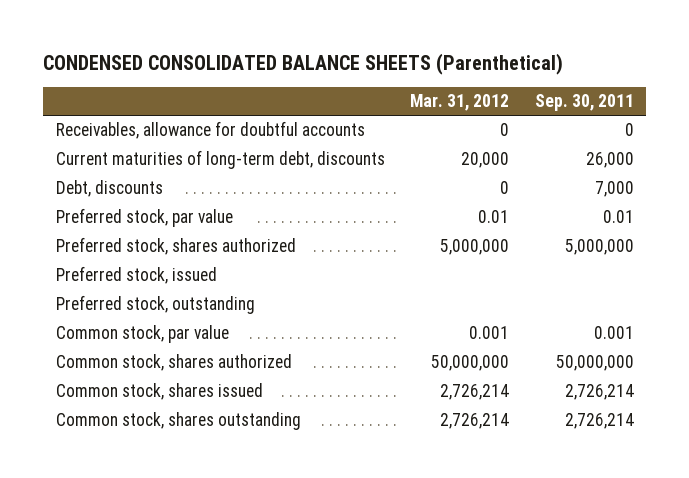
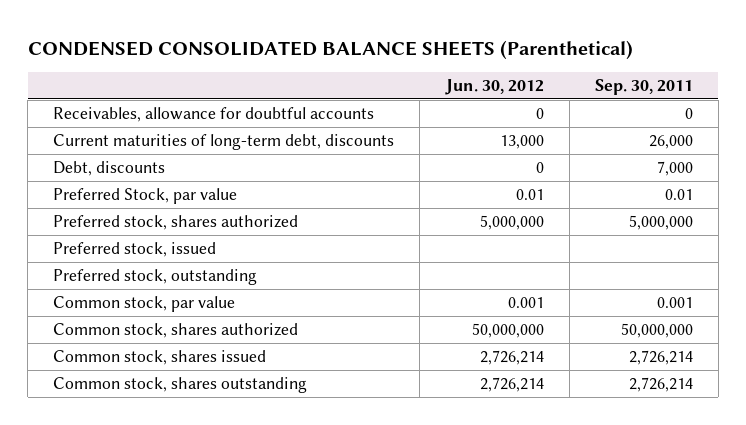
- | Mar. 31, 2012 | Sep. 30, 2011
+ | Jun. 30, 2012 | Sep. 30, 2011
- Preferred stock, par value | 0.01 | 0.01
+ Preferred Stock, par value | 0.01 | 0.01

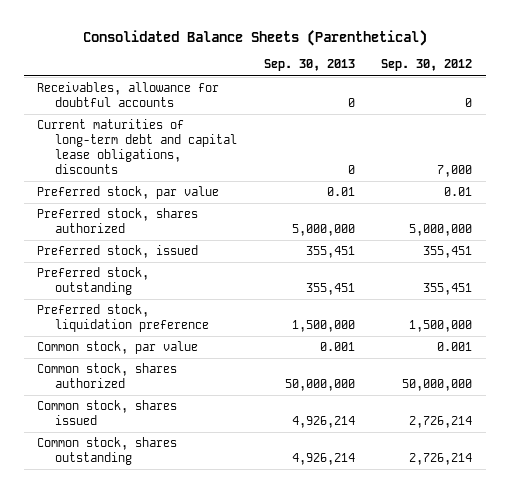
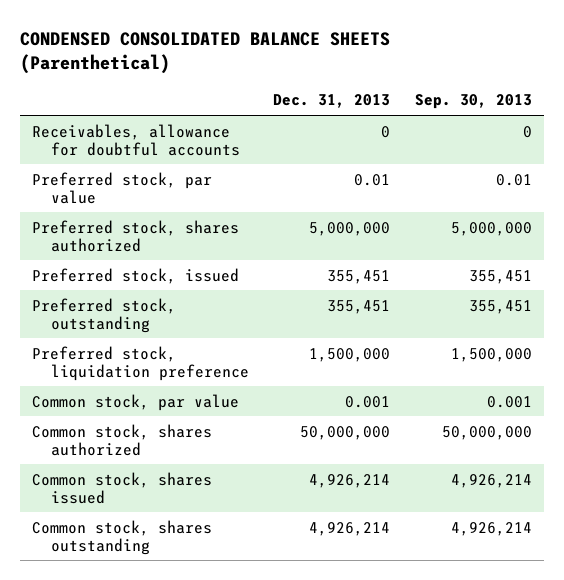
- Consolidated Balance Sheets (Parenthetical)
+ CONDENSED CONSOLIDATED BALANCE SHEETS (Parenthetical)
- | Sep. 30, 2013 | Sep. 30, 2012
+ | Dec. 31, 2013 | Sep. 30, 2013
- Current maturities of long-term debt and capital lease obligations, discounts | 0 | 7,000

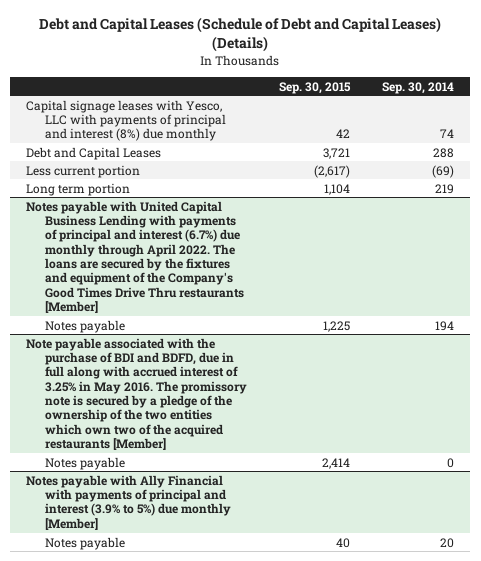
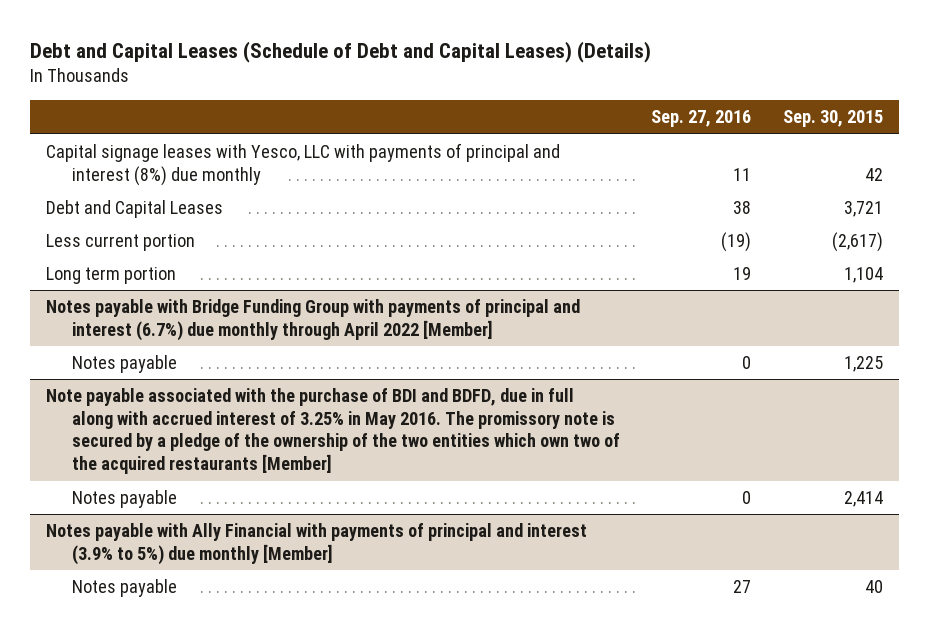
- | Sep. 30, 2015 | Sep. 30, 2014
+ | Sep. 27, 2016 | Sep. 30, 2015
- Notes payable with United Capital Business Lending with payments of principal and interest (6.7%) due monthly through April 2022. The loans are secured by the fixtures and equipment of the Company's Good Times Drive Thru restaurants [Member]
+ Notes payable with Bridge Funding Group with payments of principal and interest (6.7%) due monthly through April 2022 [Member]

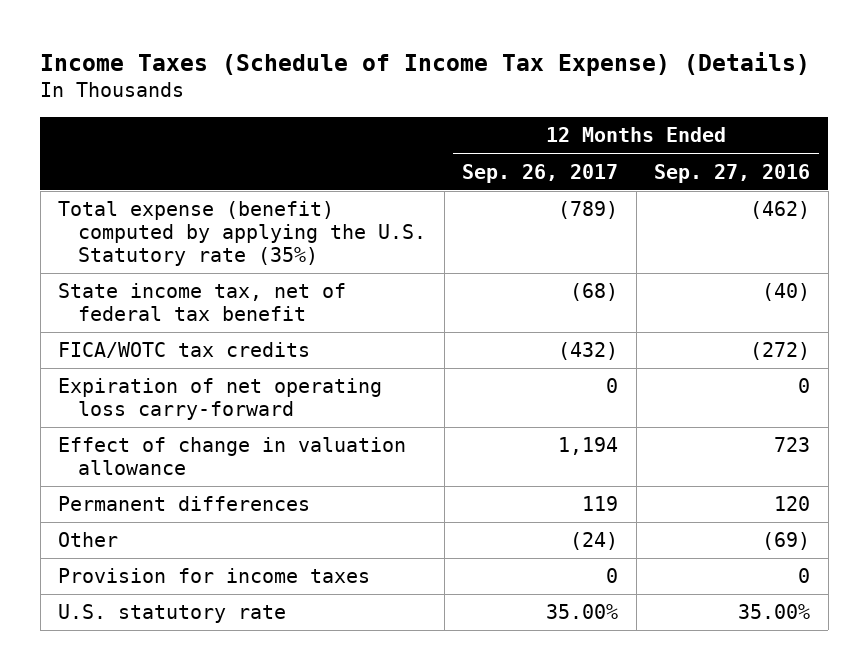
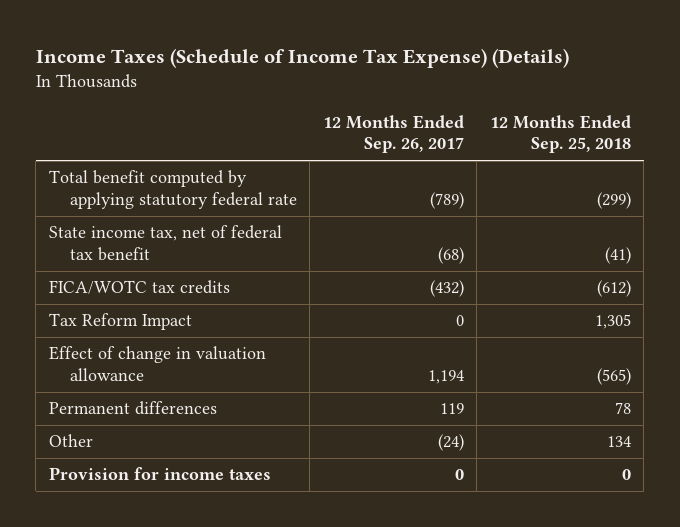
- | 12 Months Ended Sep. 26, 2017 | 12 Months Ended Sep. 27, 2016
+ | 12 Months Ended Sep. 26, 2017 | 12 Months Ended Sep. 25, 2018
- Total expense (benefit) computed by applying the U.S. Statutory rate (35%) | (789) | (462)
+ Total benefit computed by applying statutory federal rate | (789) | (299)
- Expiration of net operating loss carry-forward | 0 | 0
+ Tax Reform Impact | 0 | 1,305
- U.S. statutory rate | 35.00% | 35.00%

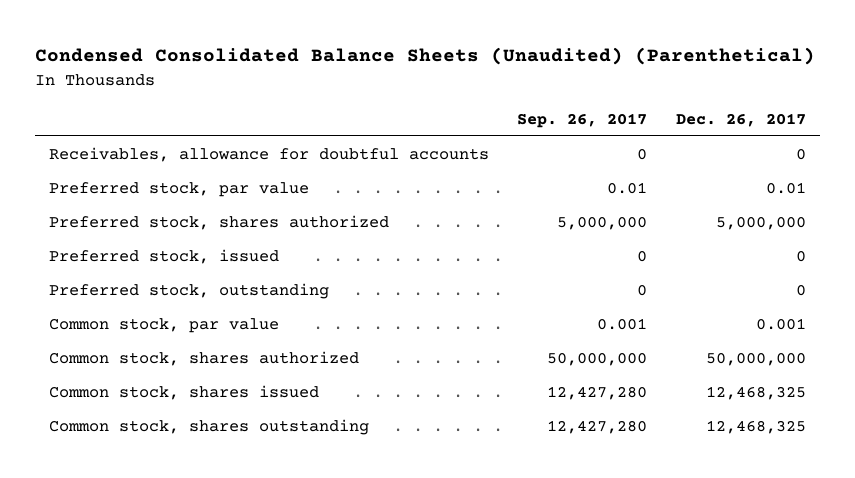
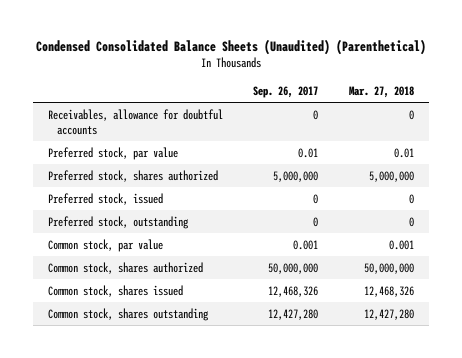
- | Sep. 26, 2017 | Dec. 26, 2017
+ | Sep. 26, 2017 | Mar. 27, 2018
- Common stock, shares issued | 12,427,280 | 12,468,325
+ Common stock, shares issued | 12,468,326 | 12,468,326

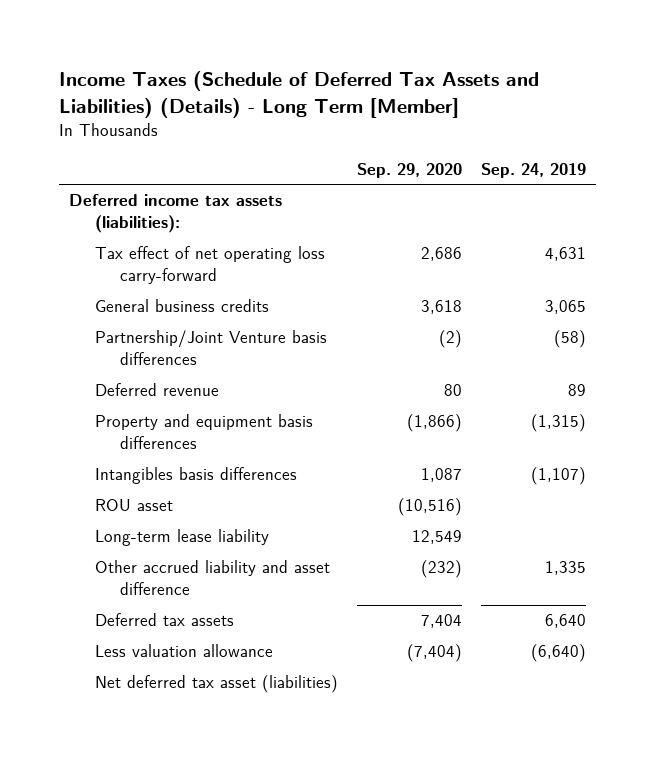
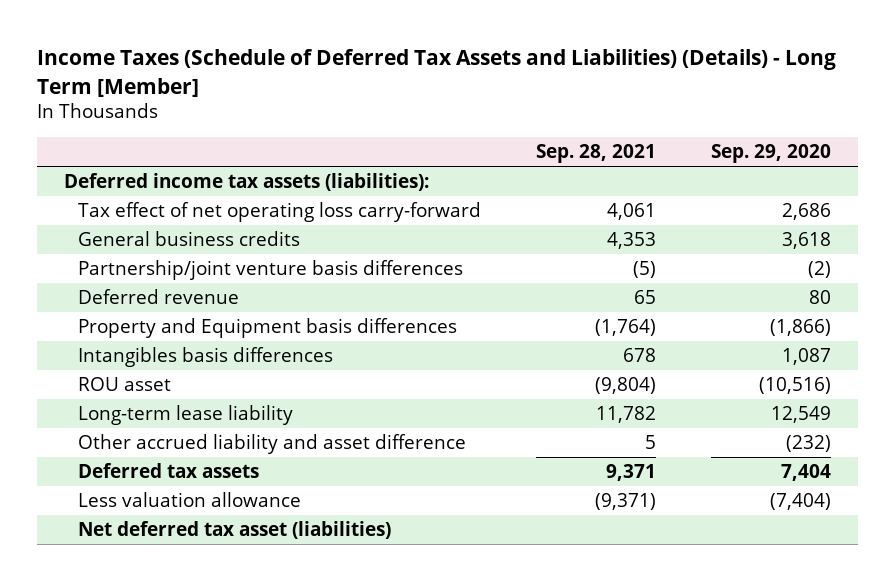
- | Sep. 29, 2020 | Sep. 24, 2019
+ | Sep. 28, 2021 | Sep. 29, 2020
- Partnership/Joint Venture basis differences | (2) | (58)
+ Partnership/joint venture basis differences | (5) | (2)
- Property and equipment basis differences | (1,866) | (1,315)
+ Property and Equipment basis differences | (1,764) | (1,866)

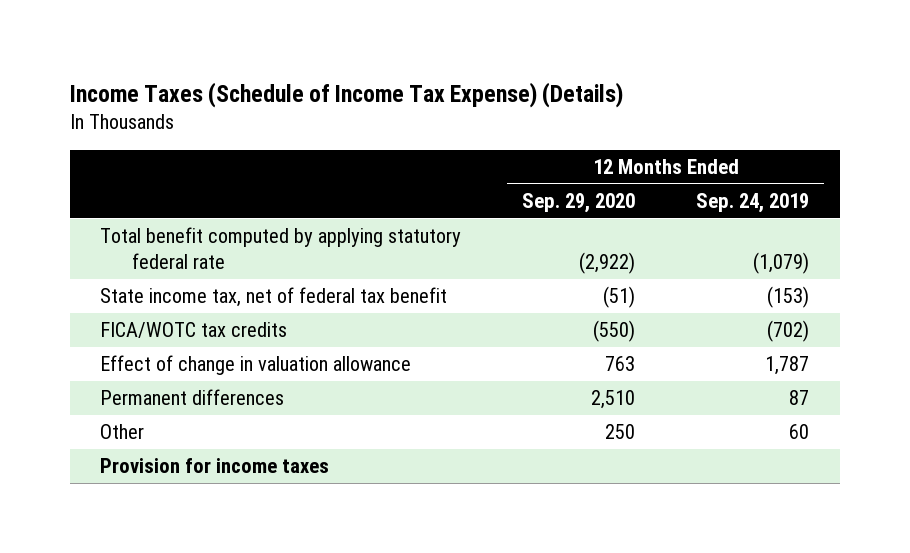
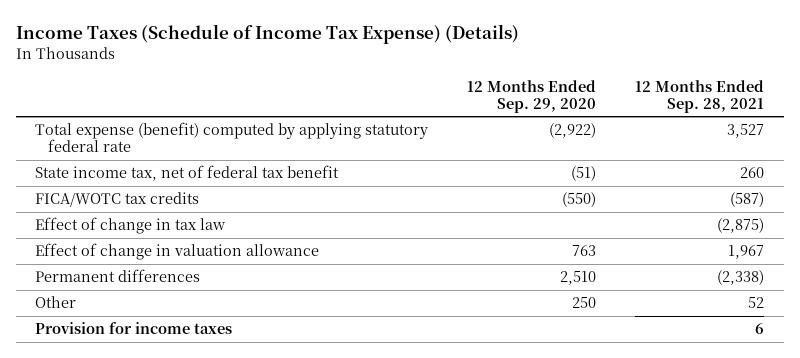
- | 12 Months Ended Sep. 29, 2020 | 12 Months Ended Sep. 24, 2019
+ | 12 Months Ended Sep. 29, 2020 | 12 Months Ended Sep. 28, 2021
- Total benefit computed by applying statutory federal rate | (2,922) | (1,079)
+ Total expense (benefit) computed by applying statutory federal rate | (2,922) | 3,527
+ Effect of change in tax law | | (2,875)

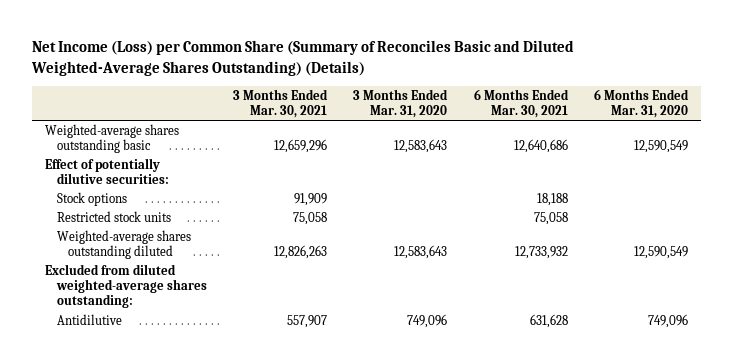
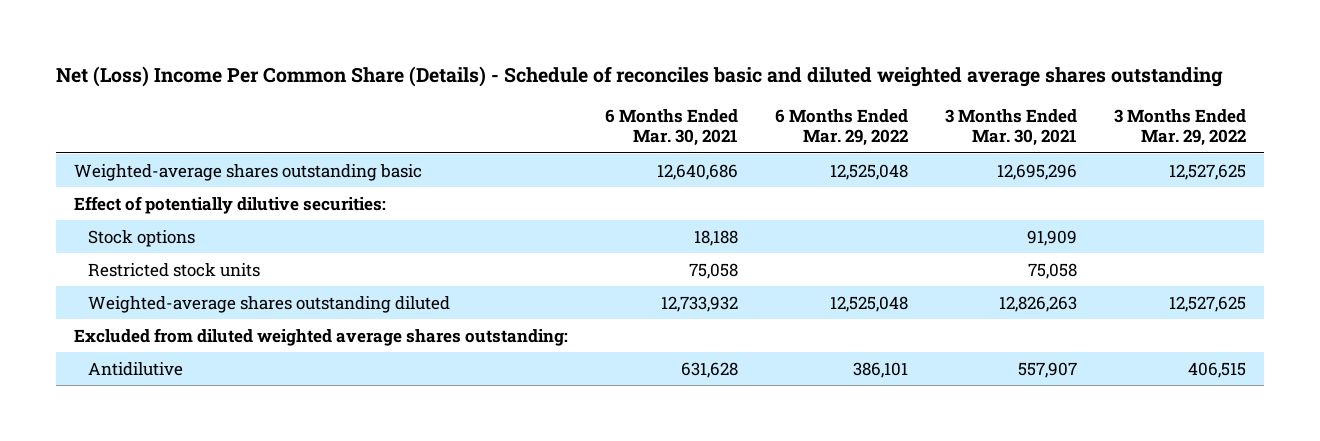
- Net Income (Loss) per Common Share (Summary of Reconciles Basic and Diluted Weighted-Average Shares Outstanding) (Details)
+ Net (Loss) Income Per Common Share (Details) - Schedule of reconciles basic and diluted weighted average shares outstanding
- | 3 Months Ended Mar. 30, 2021 | 3 Months Ended Mar. 31, 2020 | 6 Months Ended Mar. 30, 2021 | 6 Months Ended Mar. 31, 2020
+ | 6 Months Ended Mar. 30, 2021 | 6 Months Ended Mar. 29, 2022 | 3 Months Ended Mar. 30, 2021 | 3 Months Ended Mar. 29, 2022
- Weighted-average shares outstanding basic | 12,659,296 | 12,583,643 | 12,640,686 | 12,590,549
+ Weighted-average shares outstanding basic | 12,640,686 | 12,525,048 | 12,695,296 | 12,527,625
- Excluded from diluted weighted-average shares outstanding:
+ Excluded from diluted weighted average shares outstanding:

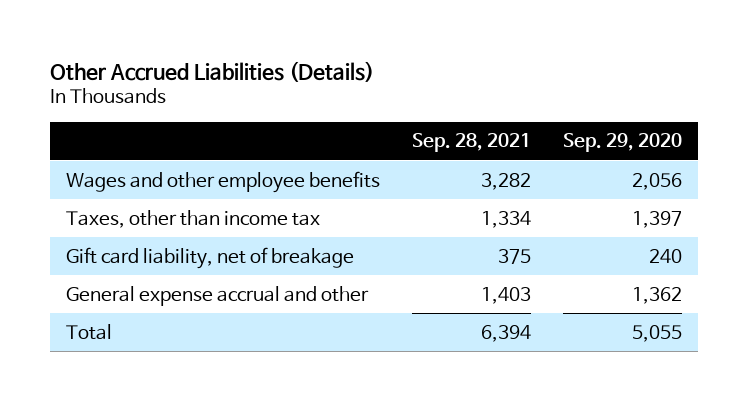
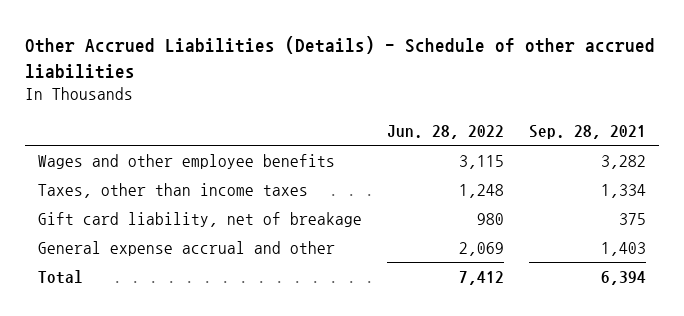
- Other Accrued Liabilities (Details)
+ Other Accrued Liabilities (Details) - Schedule of other accrued liabilities
- | Sep. 28, 2021 | Sep. 29, 2020
+ | Jun. 28, 2022 | Sep. 28, 2021
- Taxes, other than income tax | 1,334 | 1,397
+ Taxes, other than income taxes | 1,248 | 1,334

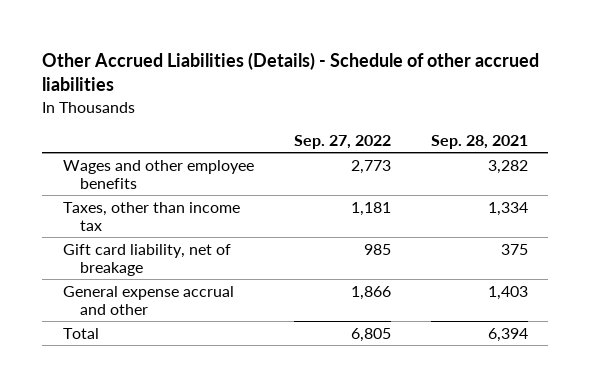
- | Jun. 28, 2022 | Sep. 28, 2021
+ | Sep. 27, 2022 | Sep. 28, 2021
- Taxes, other than income taxes | 1,248 | 1,334
+ Taxes, other than income tax | 1,181 | 1,334

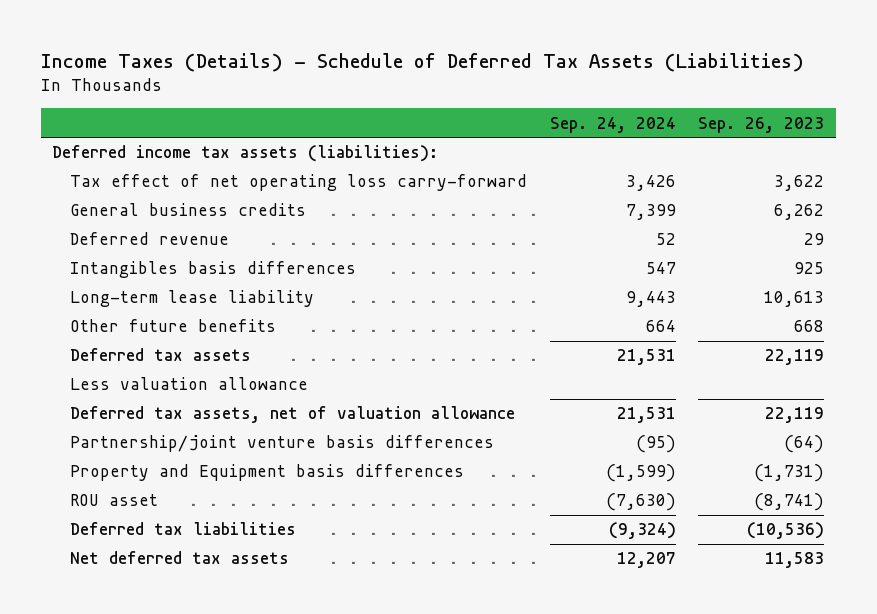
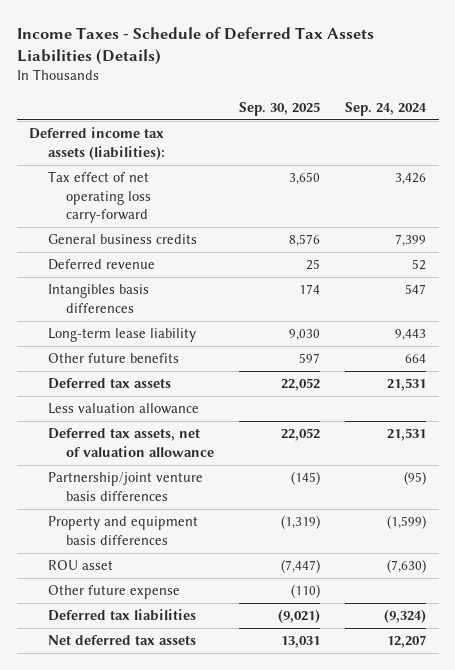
- Income Taxes (Details) - Schedule of Deferred Tax Assets (Liabilities)
+ Income Taxes - Schedule of Deferred Tax Assets Liabilities (Details)
- | Sep. 24, 2024 | Sep. 26, 2023
+ | Sep. 30, 2025 | Sep. 24, 2024
- Property and Equipment basis differences | (1,599) | (1,731)
+ Property and equipment basis differences | (1,319) | (1,599)
+ Other future expense | (110) |

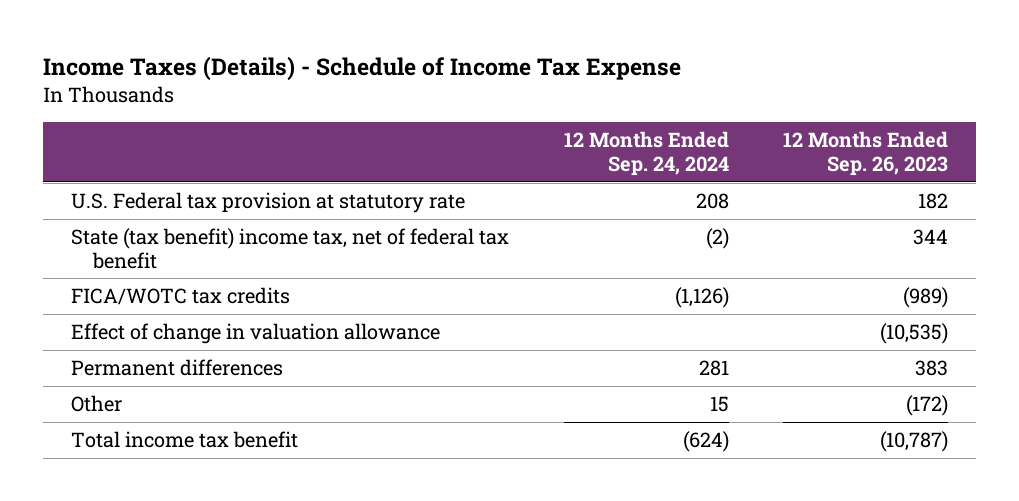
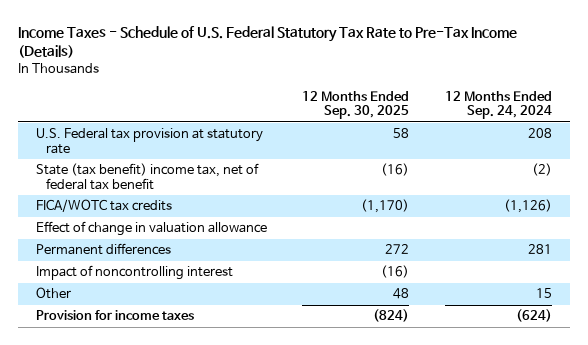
- Income Taxes (Details) - Schedule of Income Tax Expense
+ Income Taxes - Schedule of U.S. Federal Statutory Tax Rate to Pre-Tax Income (Details)
- | 12 Months Ended Sep. 24, 2024 | 12 Months Ended Sep. 26, 2023
+ | 12 Months Ended Sep. 30, 2025 | 12 Months Ended Sep. 24, 2024
+ Impact of noncontrolling interest | (16) |
- Total income tax benefit | (624) | (10,787)
+ Provision for income taxes | (824) | (624)

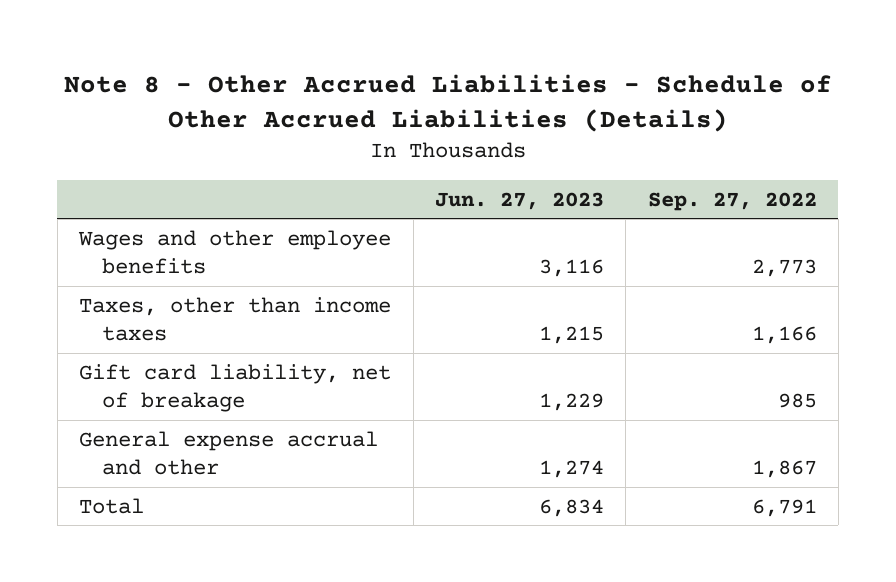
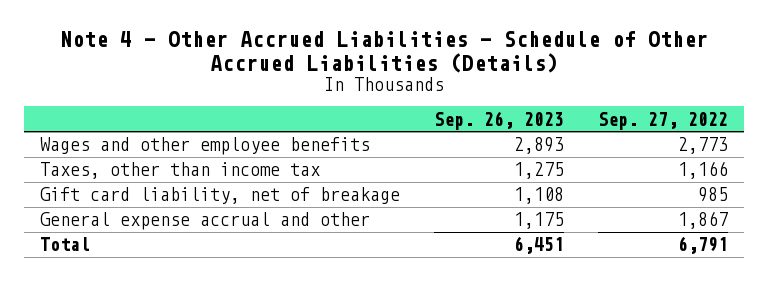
- Note 8 - Other Accrued Liabilities - Schedule of Other Accrued Liabilities (Details)
+ Note 4 - Other Accrued Liabilities - Schedule of Other Accrued Liabilities (Details)
- | Jun. 27, 2023 | Sep. 27, 2022
+ | Sep. 26, 2023 | Sep. 27, 2022
- Taxes, other than income taxes | 1,215 | 1,166
+ Taxes, other than income tax | 1,275 | 1,166

